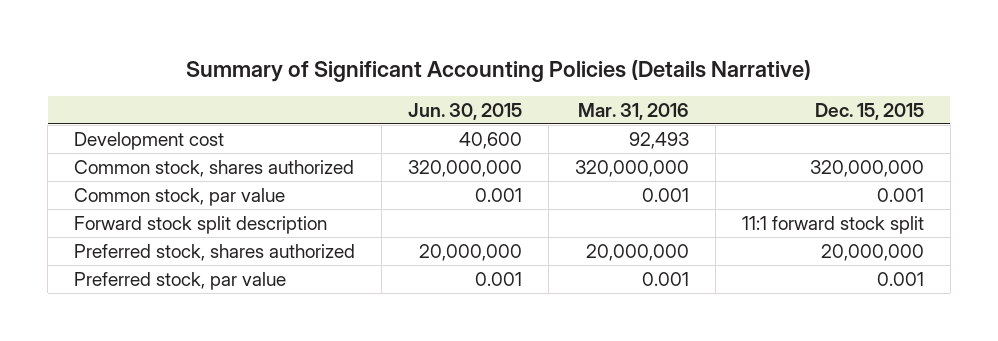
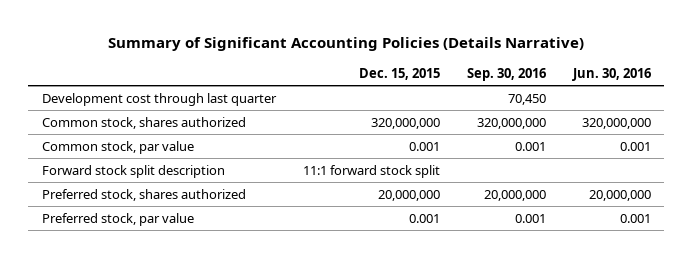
- | Jun. 30, 2015 | Mar. 31, 2016 | Dec. 15, 2015
+ | Dec. 15, 2015 | Sep. 30, 2016 | Jun. 30, 2016
- Development cost | 40,600 | 92,493 |
+ Development cost through last quarter | | 70,450 |

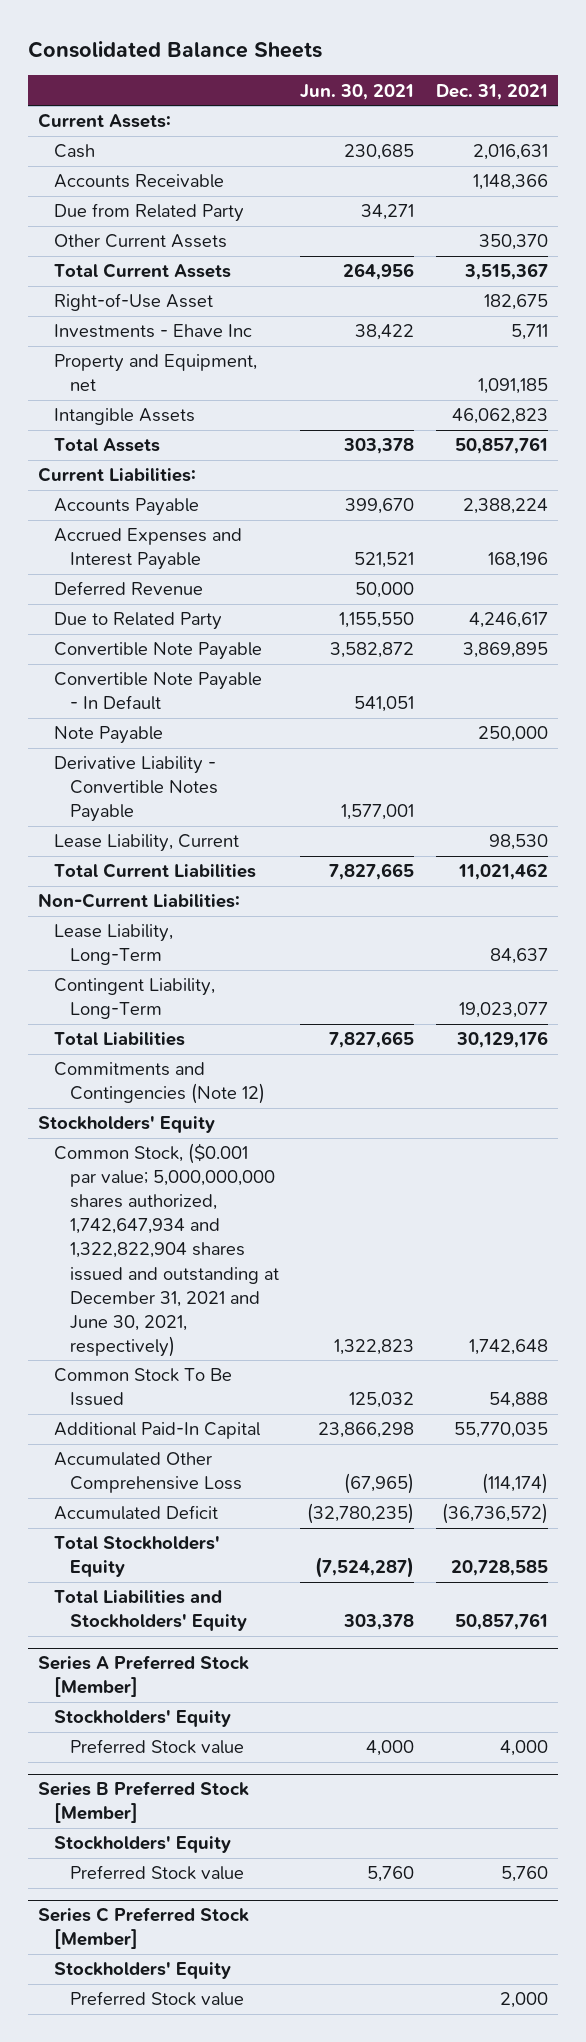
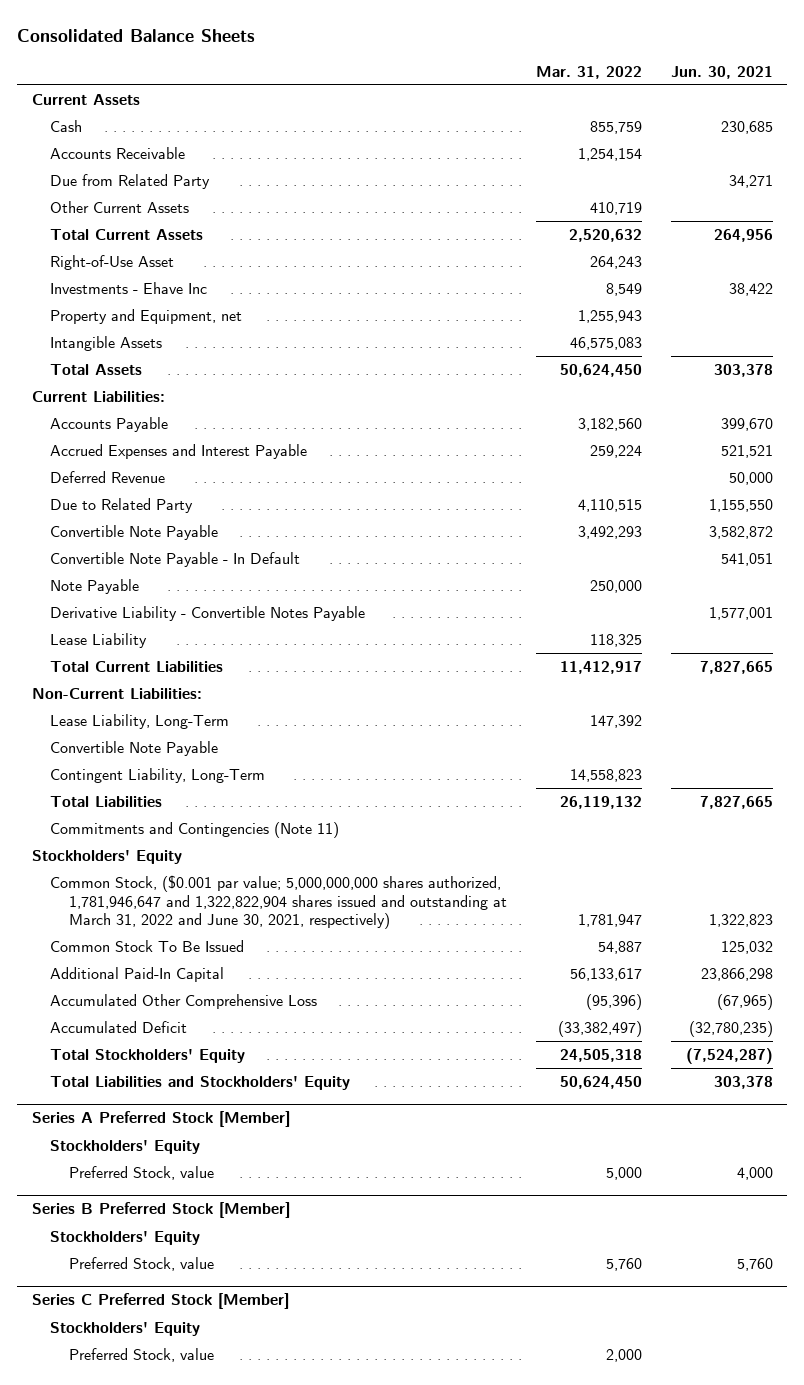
- | Jun. 30, 2021 | Dec. 31, 2021
+ | Mar. 31, 2022 | Jun. 30, 2021
- Current Assets:
+ Current Assets
- Lease Liability, Current | | 98,530
+ Lease Liability | 118,325 |
+ Convertible Note Payable
- Commitments and Contingencies (Note 12)
+ Commitments and Contingencies (Note 11)
- Common Stock, ($0.001 par value; 5,000,000,000 shares authorized, 1,742,647,934 and 1,322,822,904 shares issued and outstanding at December 31, 2021 and June 30, 2021, respectively) | 1,322,823 | 1,742,648
+ Common Stock, ($0.001 par value; 5,000,000,000 shares authorized, 1,781,946,647 and 1,322,822,904 shares issued and outstanding at March 31, 2022 and June 30, 2021, respectively) | 1,781,947 | 1,322,823
@ Series A Preferred Stock [Member]
- Preferred Stock value | 4,000 | 4,000
+ Preferred Stock, value | 5,000 | 4,000
@ Series B Preferred Stock [Member]
- Preferred Stock value | 5,760 | 5,760
+ Preferred Stock, value | 5,760 | 5,760
@ Series C Preferred Stock [Member]
- Preferred Stock value | | 2,000
+ Preferred Stock, value | 2,000 |

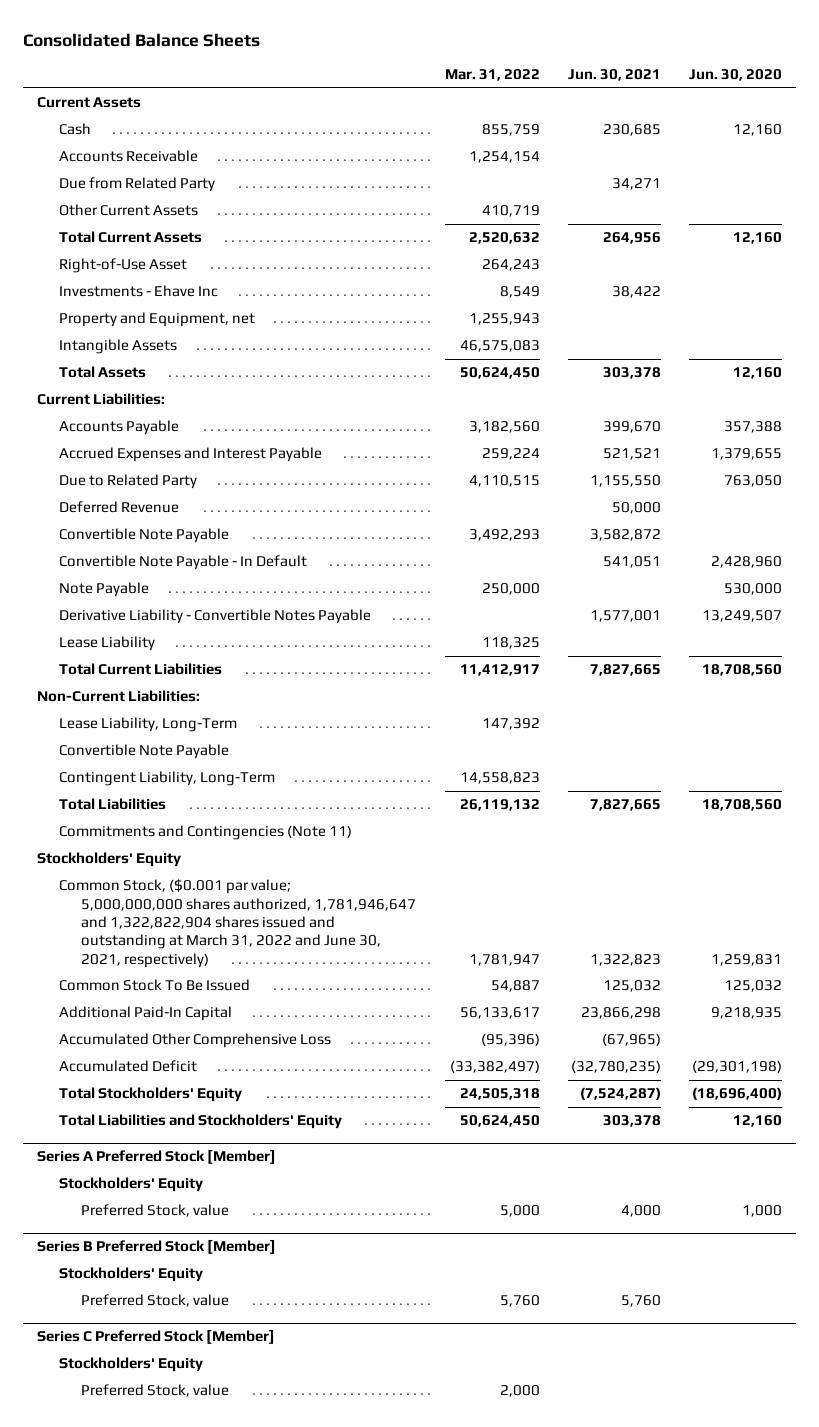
- | Mar. 31, 2022 | Jun. 30, 2021
+ | Mar. 31, 2022 | Jun. 30, 2021 | Jun. 30, 2020
moved down: Deferred Revenue | | 50,000 |

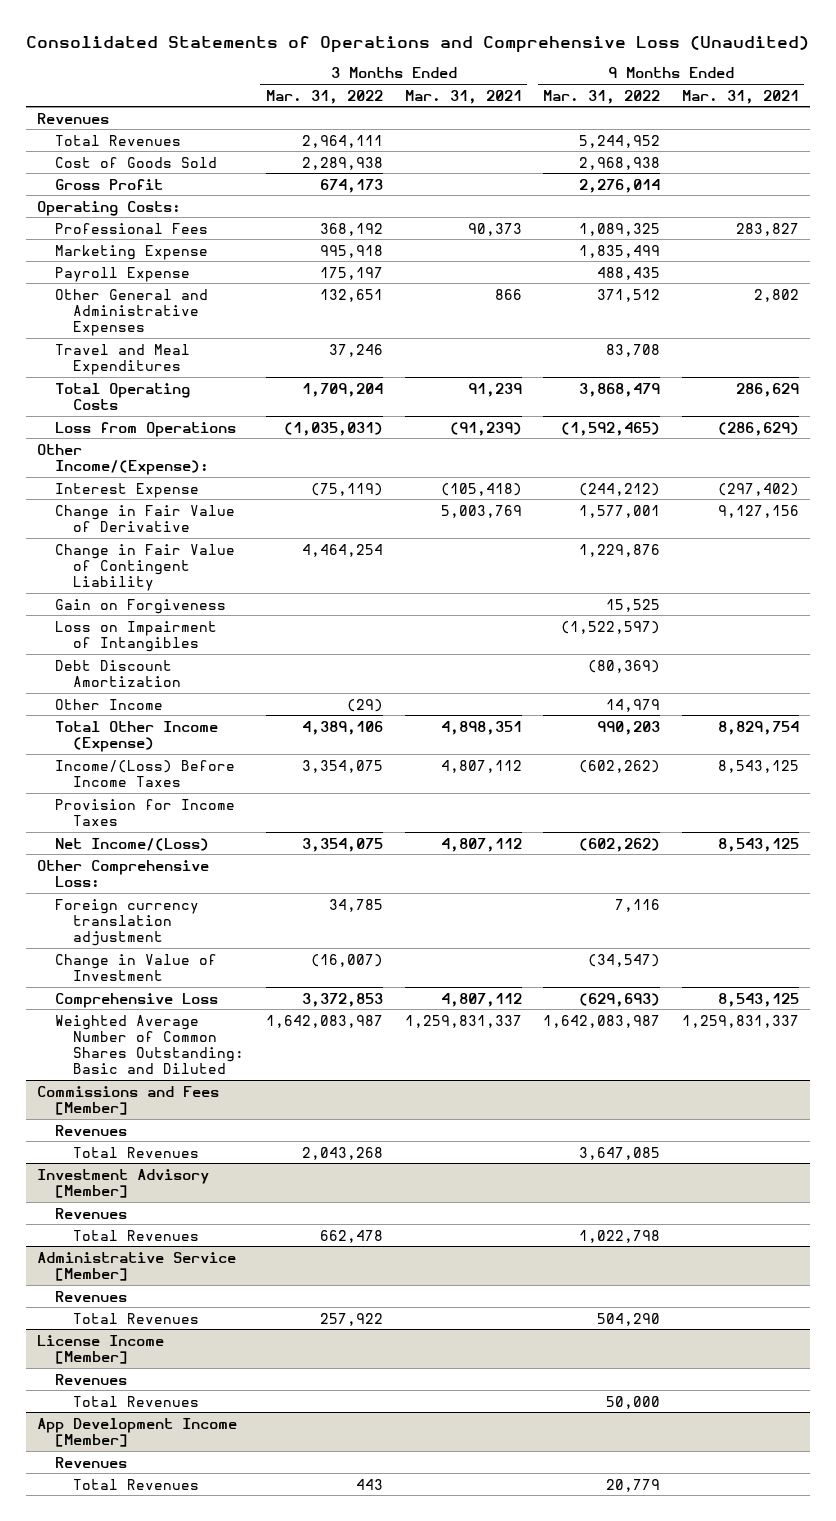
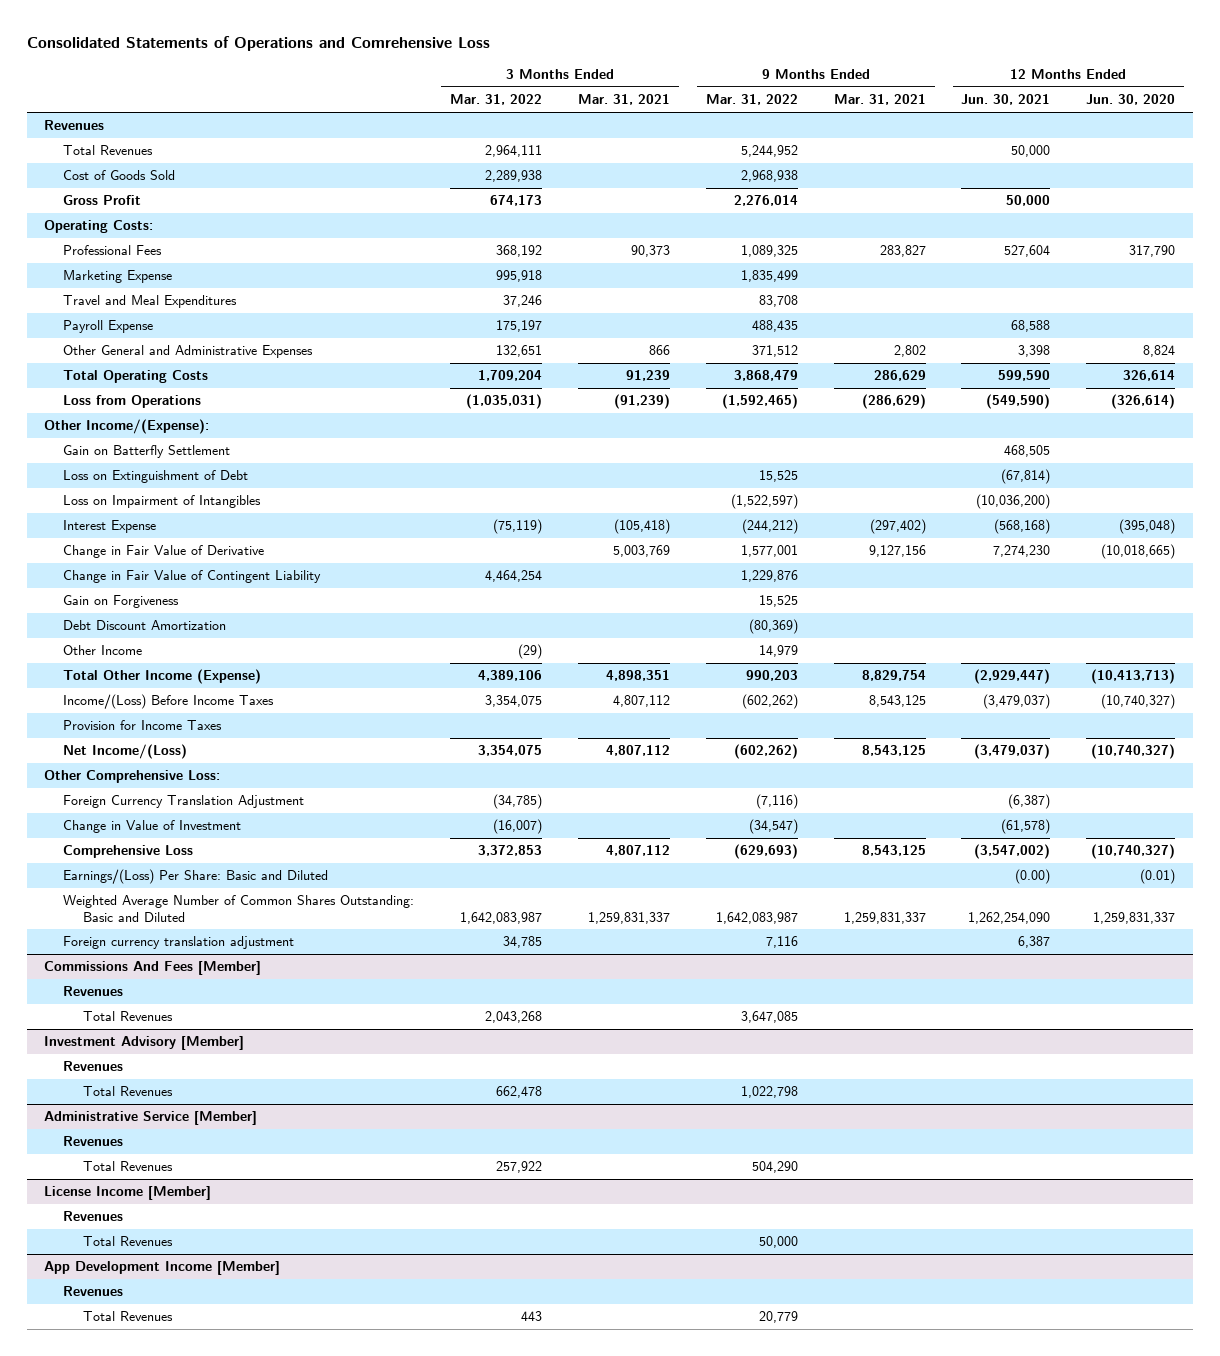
- Consolidated Statements of Operations and Comprehensive Loss (Unaudited)
+ Consolidated Statements of Operations and Comrehensive Loss
- | 3 Months Ended Mar. 31, 2022 | 3 Months Ended Mar. 31, 2021 | 9 Months Ended Mar. 31, 2022 | 9 Months Ended Mar. 31, 2021
+ | 3 Months Ended Mar. 31, 2022 | 3 Months Ended Mar. 31, 2021 | 9 Months Ended Mar. 31, 2022 | 9 Months Ended Mar. 31, 2021 | 12 Months Ended Jun. 30, 2021 | 12 Months Ended Jun. 30, 2020
moved up: Travel and Meal Expenditures | 37,246 | | 83,708 | | |
+ Gain on Batterfly Settlement | | | | | 468,505 |
+ Loss on Extinguishment of Debt | | | 15,525 | | (67,814) |
moved up: Loss on Impairment of Intangibles | | | (1,522,597) | | (10,036,200) |
+ Foreign Currency Translation Adjustment | (34,785) | | (7,116) | | (6,387) |
+ Earnings/(Loss) Per Share: Basic and Diluted | | | | | (0.00) | (0.01)
- Commissions and Fees [Member]
moved down: Foreign currency translation adjustment | 34,785 | | 7,116 | | 6,387 |
+ Commissions And Fees [Member]

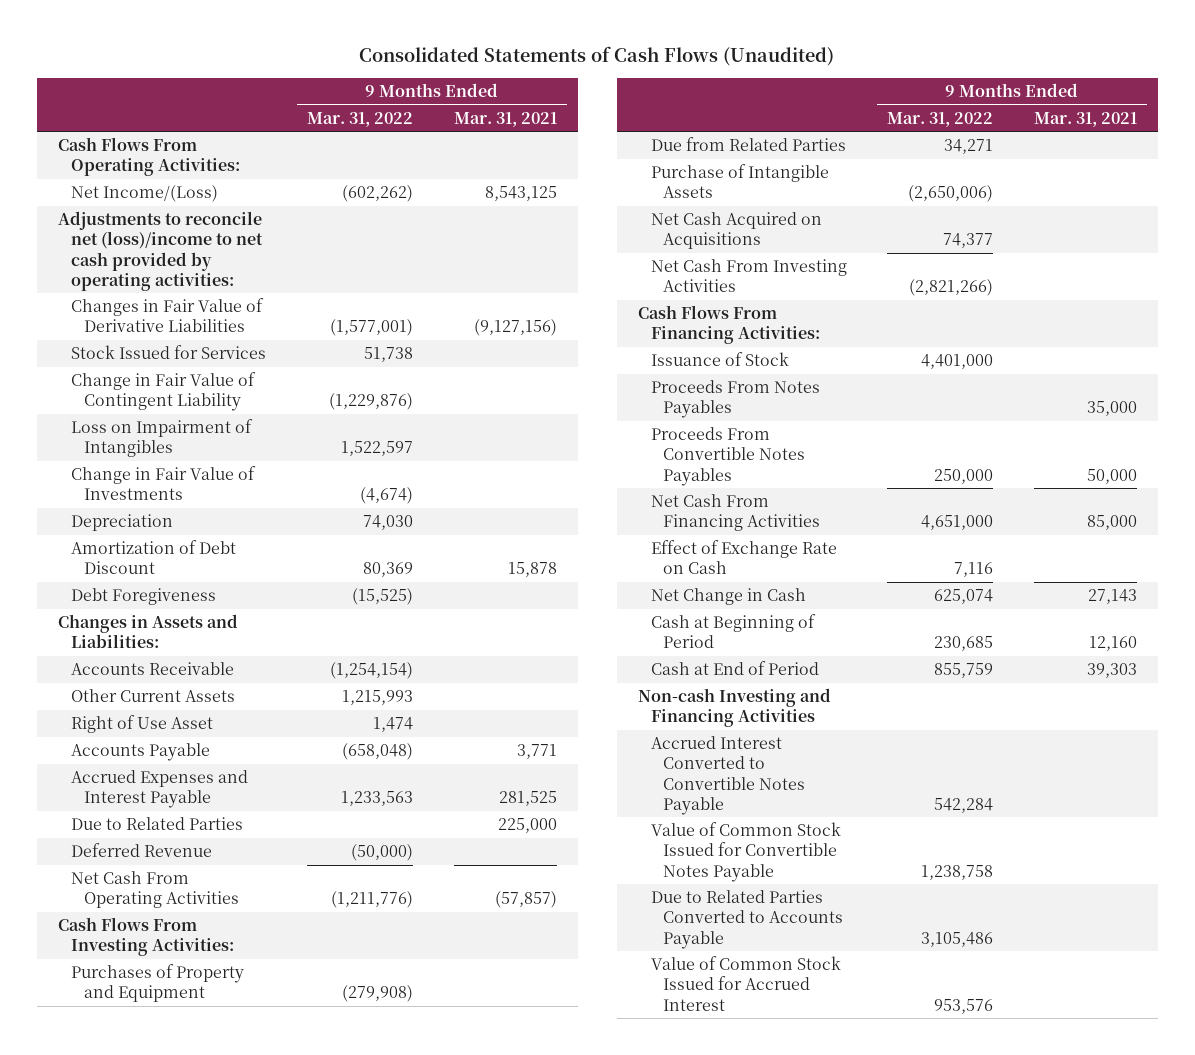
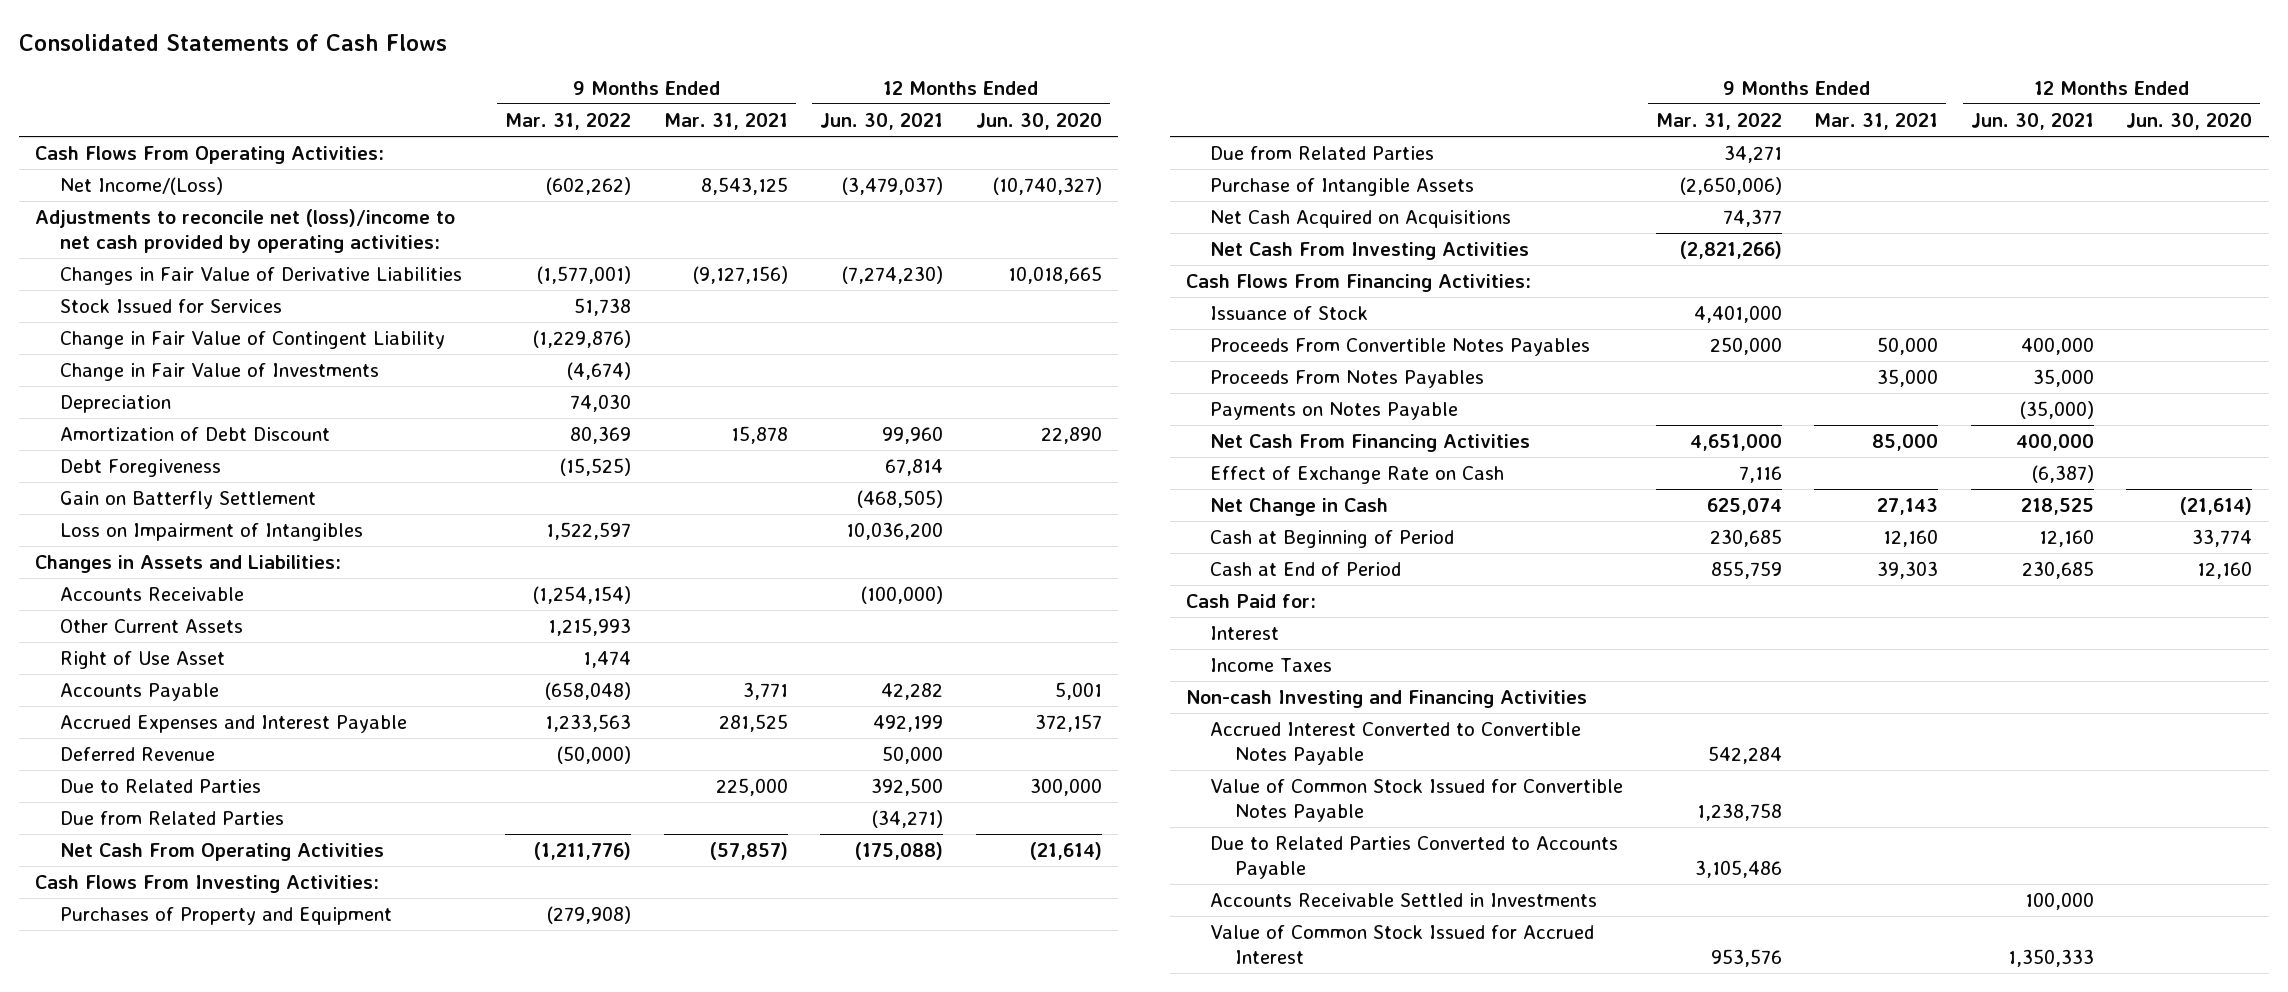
- Consolidated Statements of Cash Flows (Unaudited)
+ Consolidated Statements of Cash Flows
- | 9 Months Ended Mar. 31, 2022 | 9 Months Ended Mar. 31, 2021
+ | 9 Months Ended Mar. 31, 2022 | 9 Months Ended Mar. 31, 2021 | 12 Months Ended Jun. 30, 2021 | 12 Months Ended Jun. 30, 2020
+ Gain on Batterfly Settlement | | | (468,505) |
moved down: Loss on Impairment of Intangibles | 1,522,597 | | 10,036,200 |
moved down: Due to Related Parties | | 225,000 | 392,500 | 300,000
+ Due from Related Parties | | | (34,271) |
moved down: Proceeds From Notes Payables | | 35,000 | 35,000 |
+ Payments on Notes Payable | | | (35,000) |
+ Cash Paid for:
+ Interest
+ Income Taxes
+ Accounts Receivable Settled in Investments | | | 100,000 |

